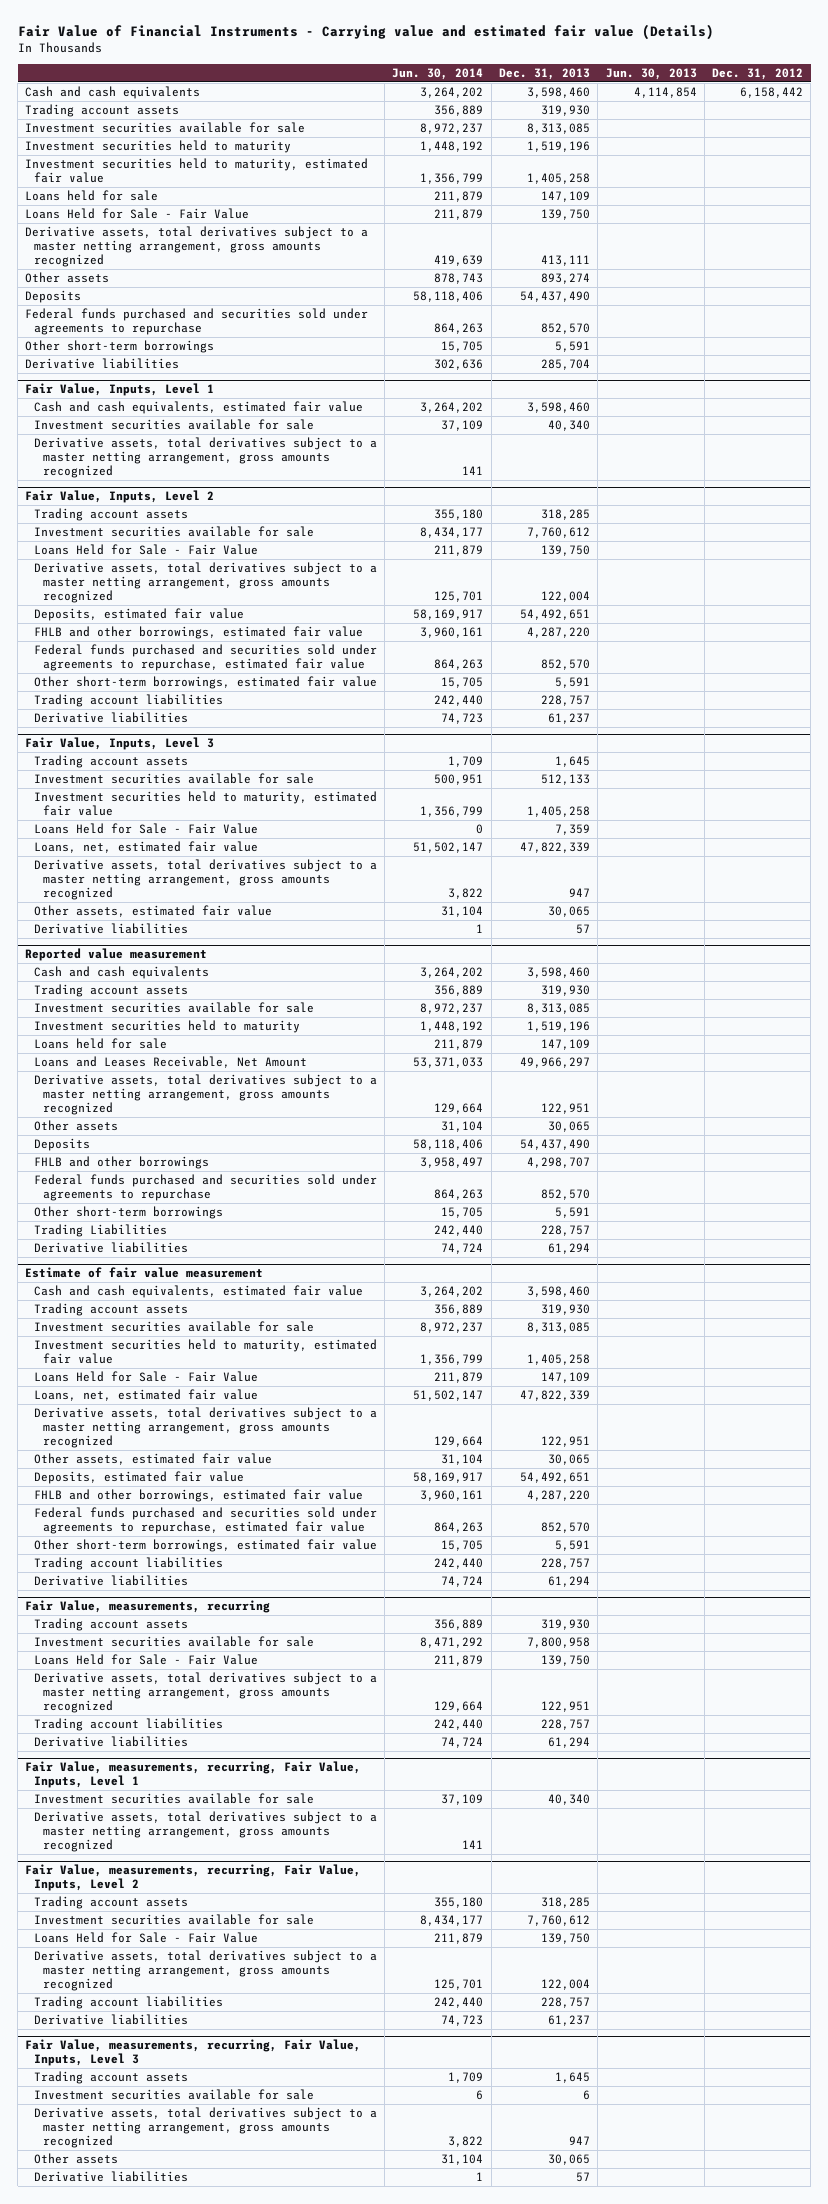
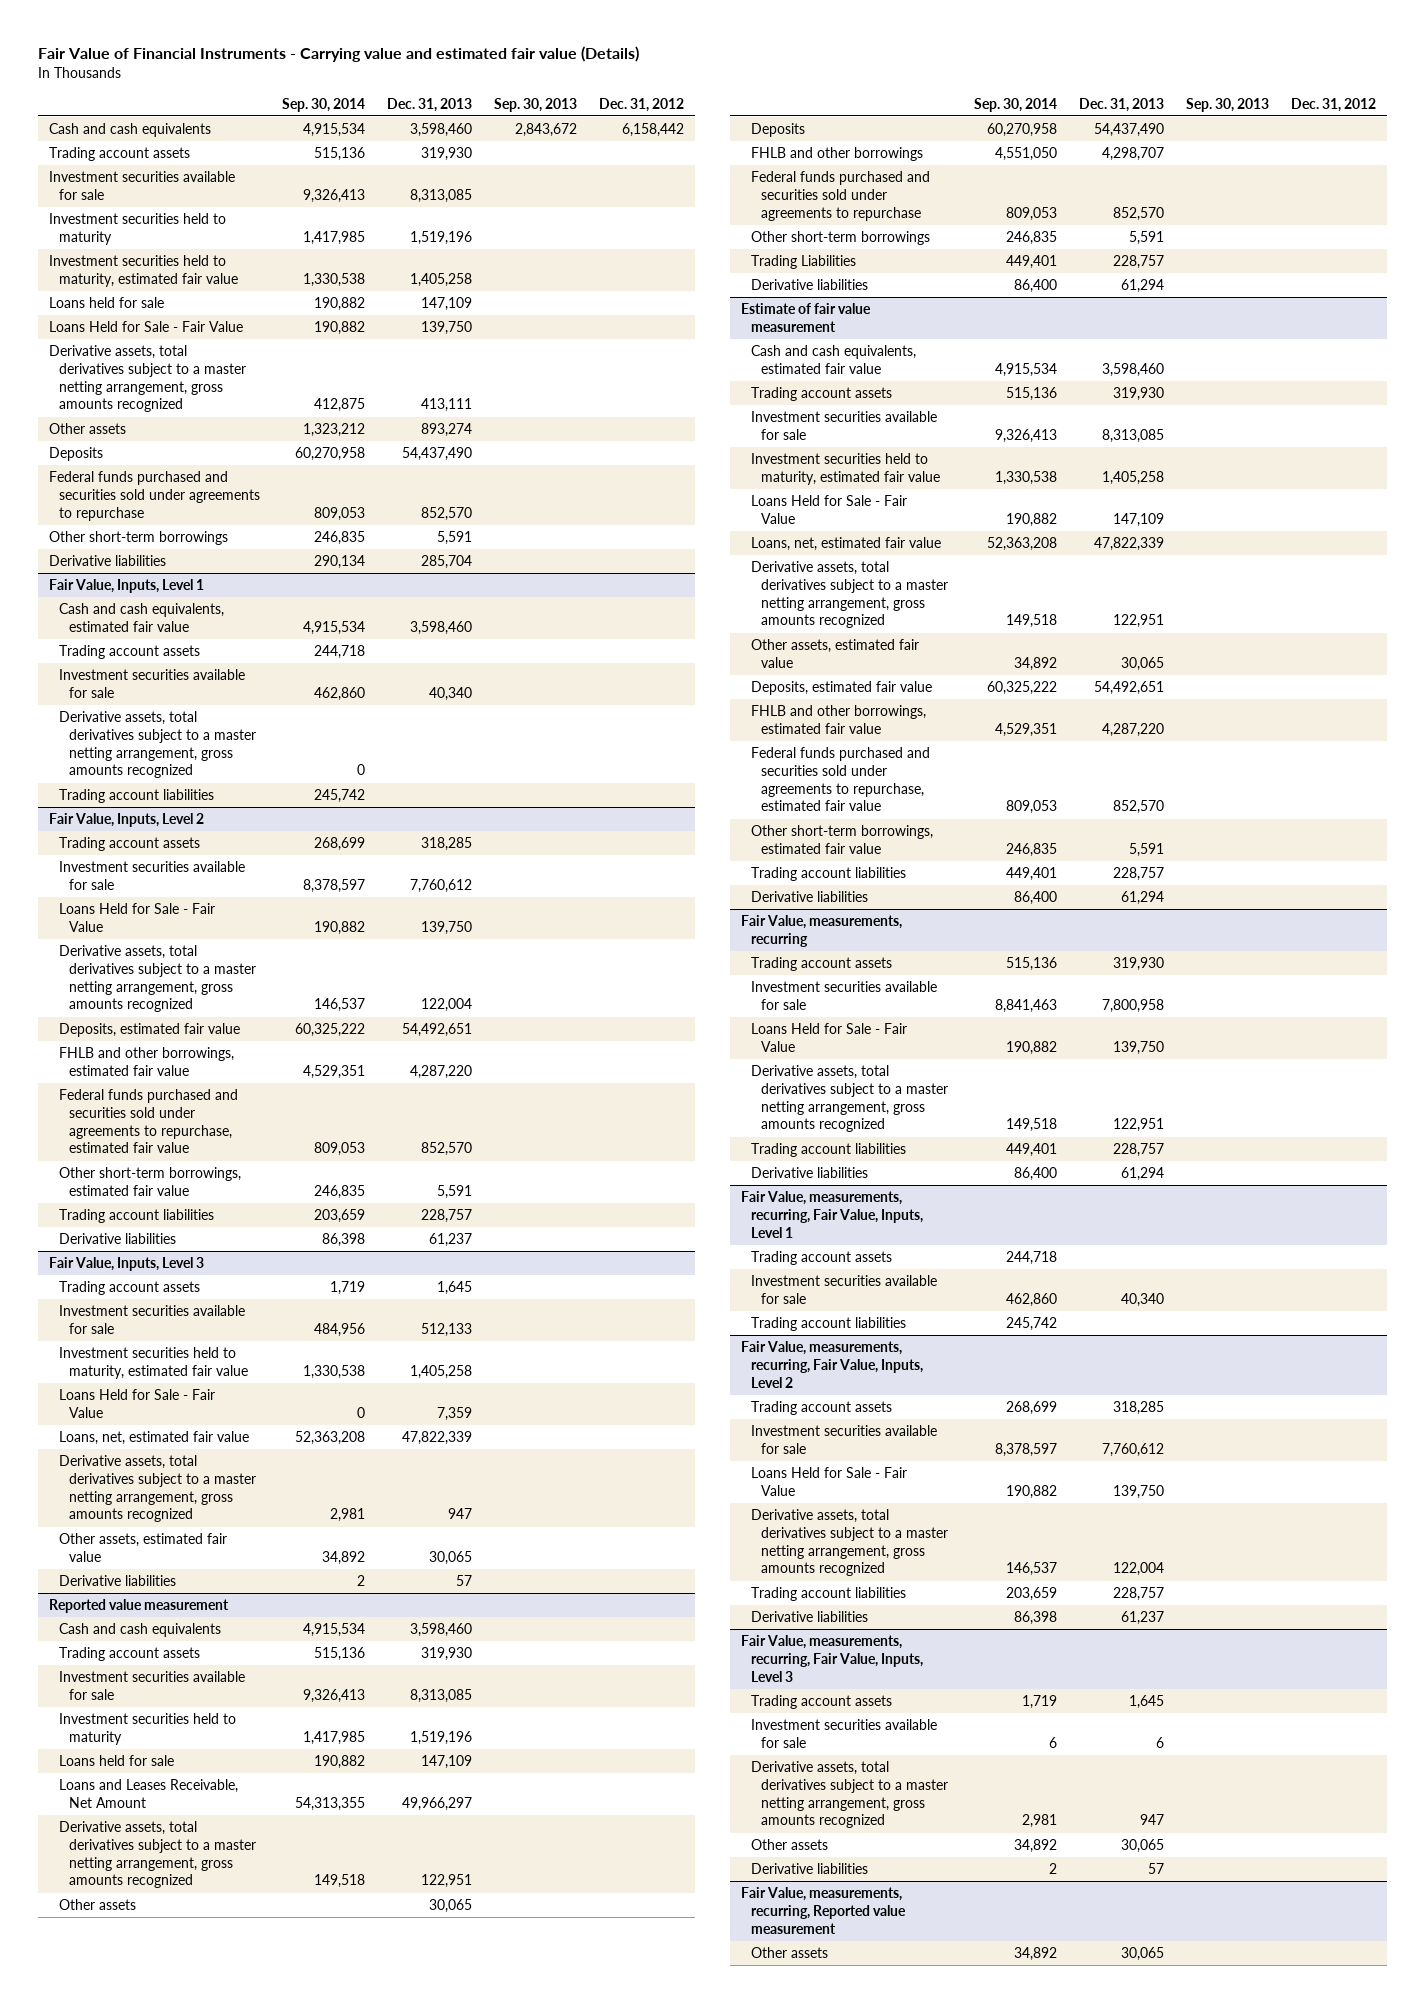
- | Jun. 30, 2014 | Dec. 31, 2013 | Jun. 30, 2013 | Dec. 31, 2012
+ | Sep. 30, 2014 | Dec. 31, 2013 | Sep. 30, 2013 | Dec. 31, 2012
@ Fair Value, Inputs, Level 1
+ Trading account assets | 244,718 | | |
+ Trading account liabilities | 245,742 | | |
@ Fair Value, measurements, recurring, Fair Value, Inputs, Level 1
+ Trading account assets | 244,718 | | |
- Derivative assets, total derivatives subject to a master netting arrangement, gross amounts recognized | 141 | | |
+ Trading account liabilities | 245,742 | | |
+ Fair Value, measurements, recurring, Reported value measurement
+ Other assets | 34,892 | 30,065 | |

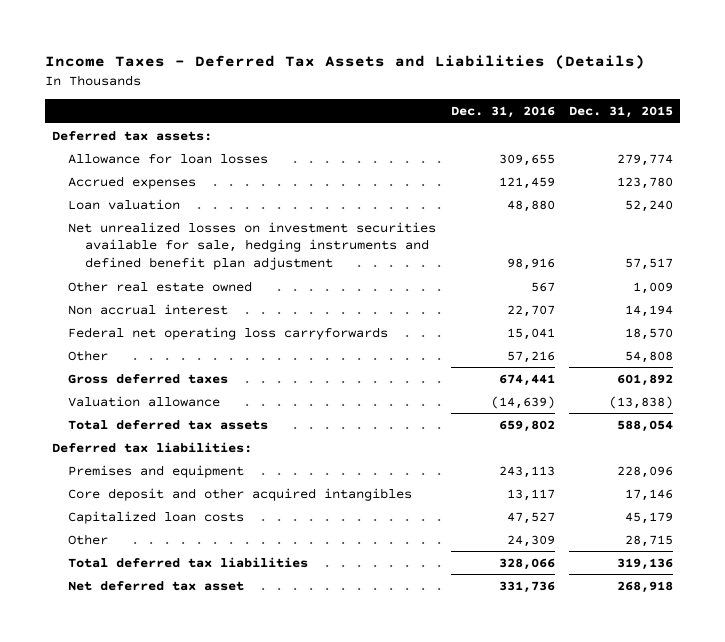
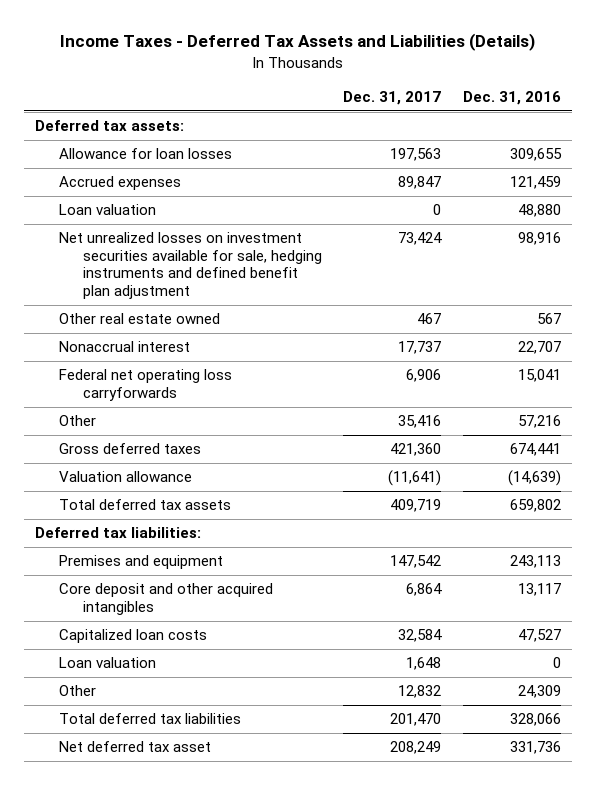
- | Dec. 31, 2016 | Dec. 31, 2015
+ | Dec. 31, 2017 | Dec. 31, 2016
- Non accrual interest | 22,707 | 14,194
+ Nonaccrual interest | 17,737 | 22,707
+ Loan valuation | 1,648 | 0

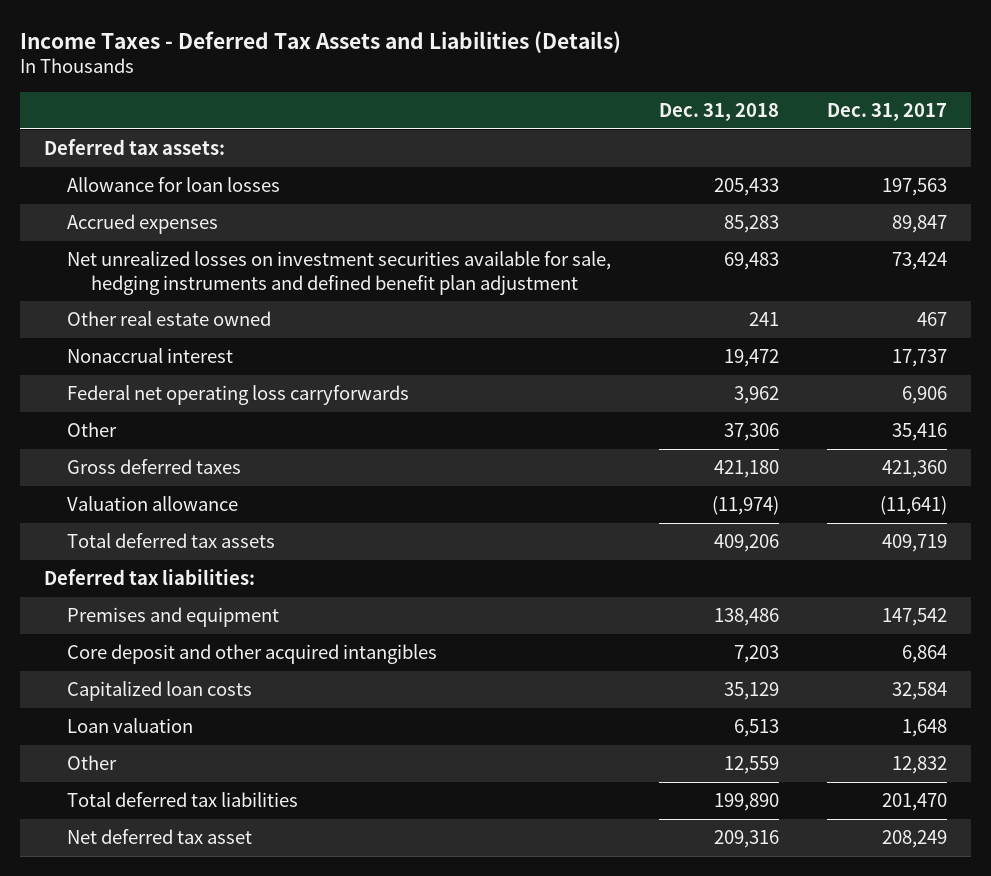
- | Dec. 31, 2017 | Dec. 31, 2016
+ | Dec. 31, 2018 | Dec. 31, 2017
- Loan valuation | 0 | 48,880

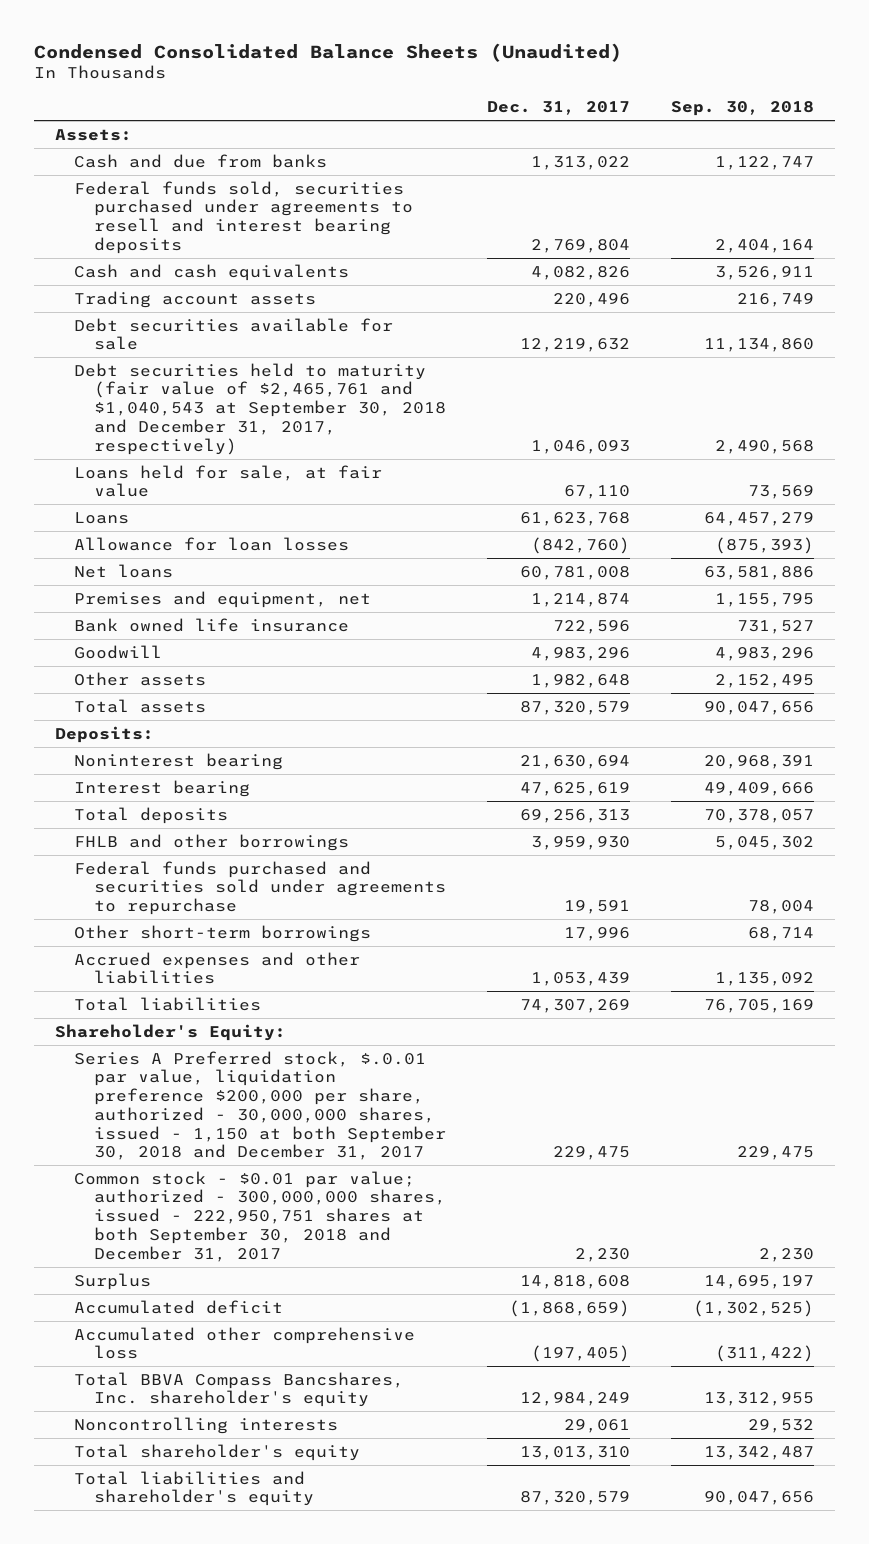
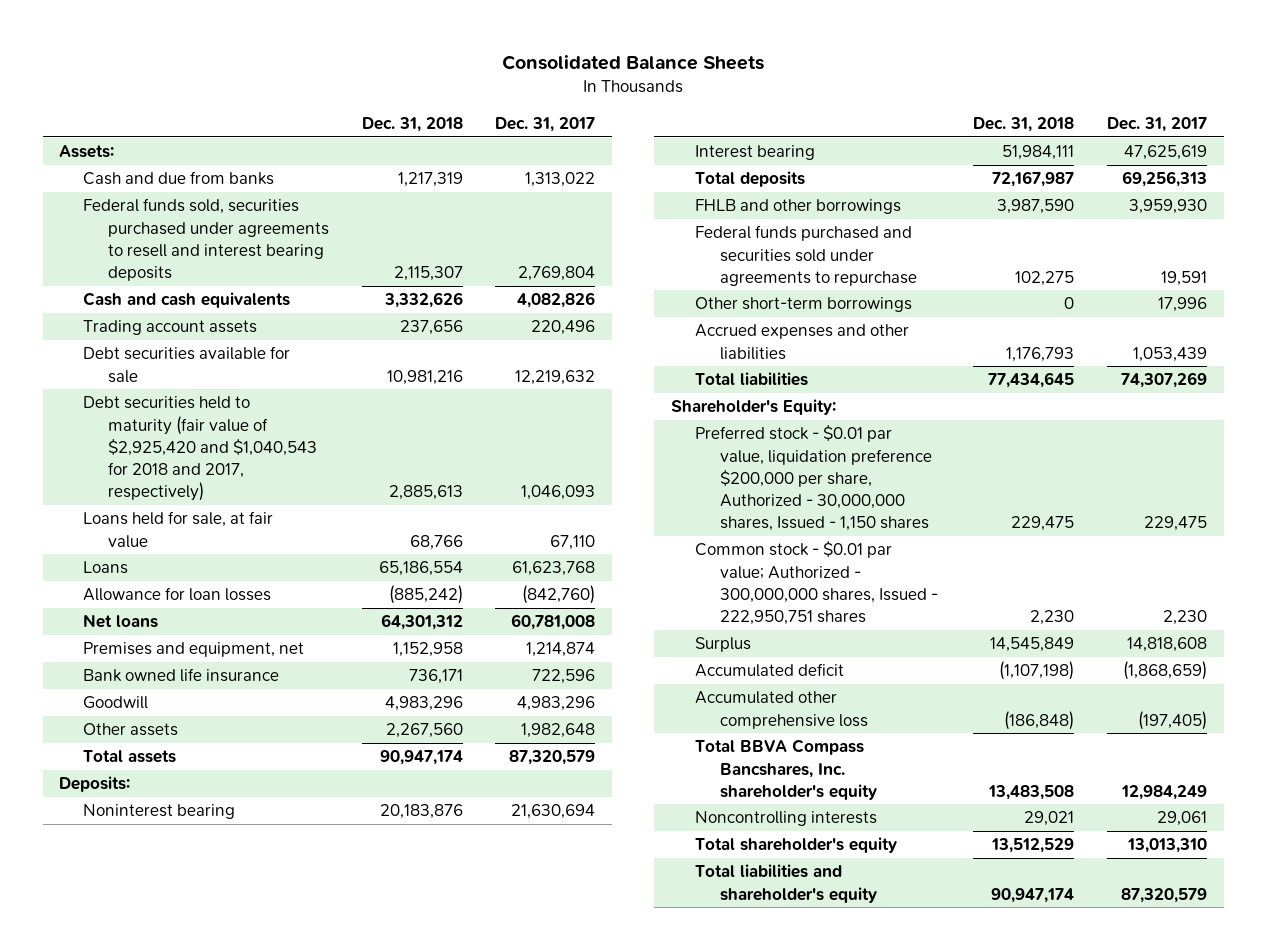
- Condensed Consolidated Balance Sheets (Unaudited)
+ Consolidated Balance Sheets
- | Dec. 31, 2017 | Sep. 30, 2018
+ | Dec. 31, 2018 | Dec. 31, 2017
- Debt securities held to maturity (fair value of $2,465,761 and $1,040,543 at September 30, 2018 and December 31, 2017, respectively) | 1,046,093 | 2,490,568
+ Debt securities held to maturity (fair value of $2,925,420 and $1,040,543 for 2018 and 2017, respectively) | 2,885,613 | 1,046,093
- Series A Preferred stock, $.0.01 par value, liquidation preference $200,000 per share, authorized - 30,000,000 shares, issued - 1,150 at both September 30, 2018 and December 31, 2017 | 229,475 | 229,475
- Common stock - $0.01 par value; authorized - 300,000,000 shares, issued - 222,950,751 shares at both September 30, 2018 and December 31, 2017 | 2,230 | 2,230
+ Preferred stock - $0.01 par value, liquidation preference $200,000 per share, Authorized - 30,000,000 shares, Issued - 1,150 shares | 229,475 | 229,475
+ Common stock - $0.01 par value; Authorized - 300,000,000 shares, Issued - 222,950,751 shares | 2,230 | 2,230

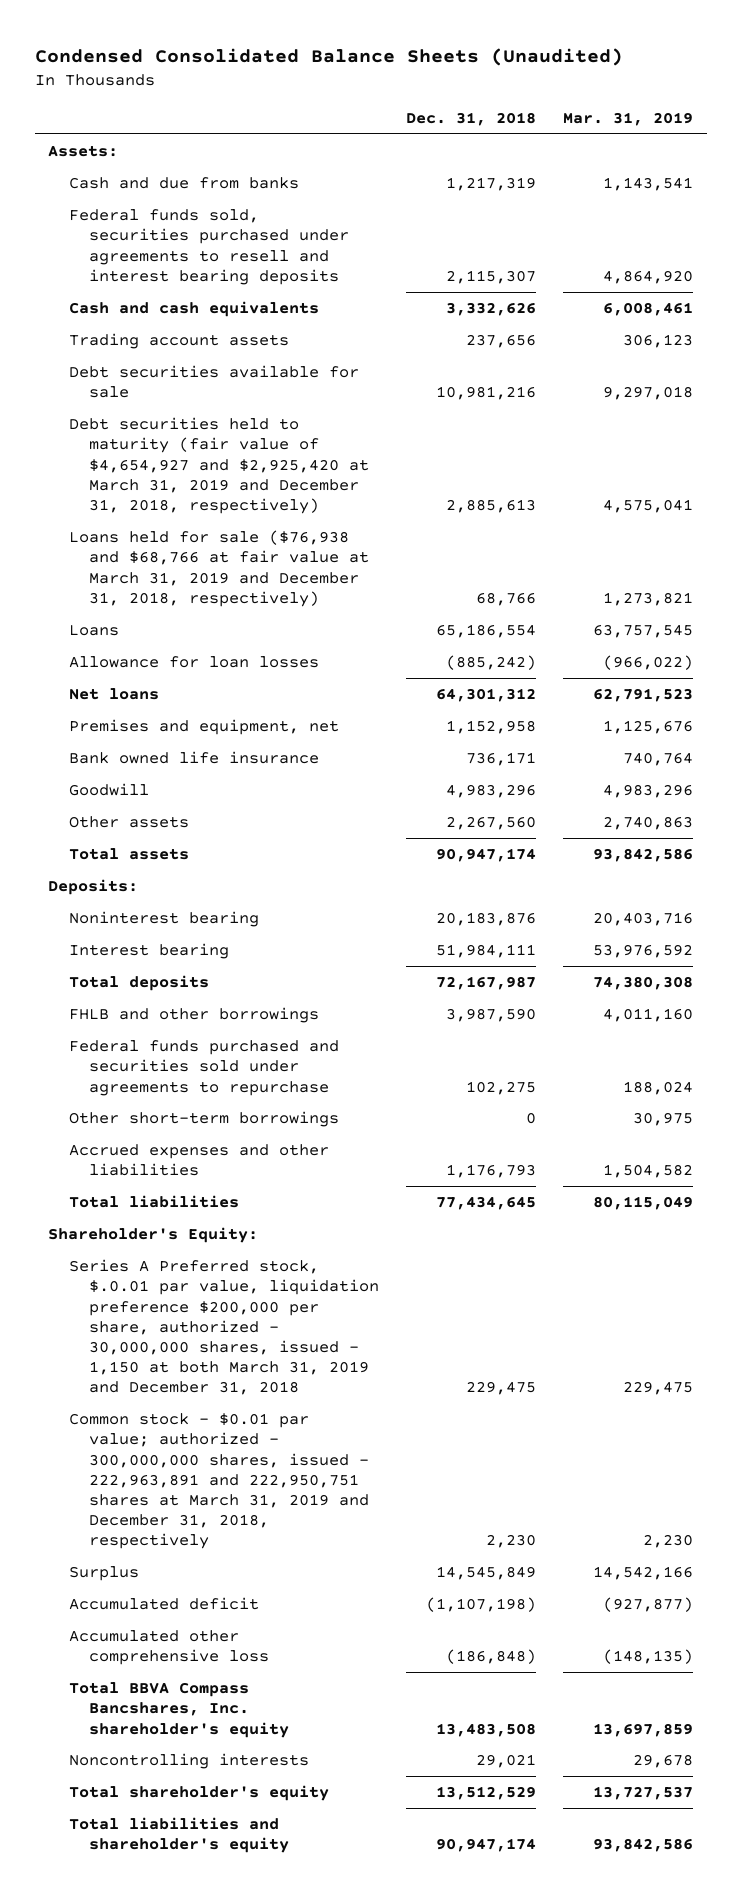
- Consolidated Balance Sheets
+ Condensed Consolidated Balance Sheets (Unaudited)
- | Dec. 31, 2018 | Dec. 31, 2017
+ | Dec. 31, 2018 | Mar. 31, 2019
- Debt securities held to maturity (fair value of $2,925,420 and $1,040,543 for 2018 and 2017, respectively) | 2,885,613 | 1,046,093
- Loans held for sale, at fair value | 68,766 | 67,110
+ Debt securities held to maturity (fair value of $4,654,927 and $2,925,420 at March 31, 2019 and December 31, 2018, respectively) | 2,885,613 | 4,575,041
+ Loans held for sale ($76,938 and $68,766 at fair value at March 31, 2019 and December 31, 2018, respectively) | 68,766 | 1,273,821
- Preferred stock - $0.01 par value, liquidation preference $200,000 per share, Authorized - 30,000,000 shares, Issued - 1,150 shares | 229,475 | 229,475
- Common stock - $0.01 par value; Authorized - 300,000,000 shares, Issued - 222,950,751 shares | 2,230 | 2,230
+ Series A Preferred stock, $.0.01 par value, liquidation preference $200,000 per share, authorized - 30,000,000 shares, issued - 1,150 at both March 31, 2019 and December 31, 2018 | 229,475 | 229,475
+ Common stock - $0.01 par value; authorized - 300,000,000 shares, issued - 222,963,891 and 222,950,751 shares at March 31, 2019 and December 31, 2018, respectively | 2,230 | 2,230

